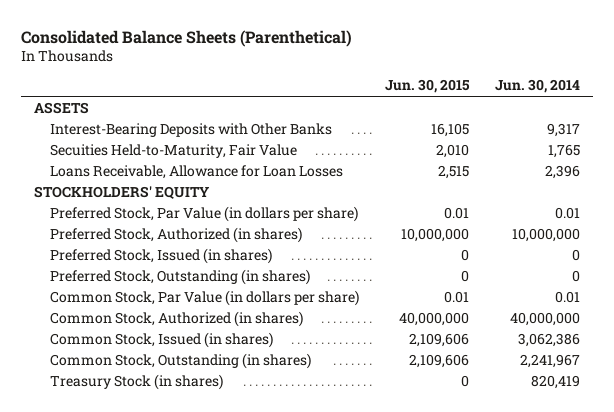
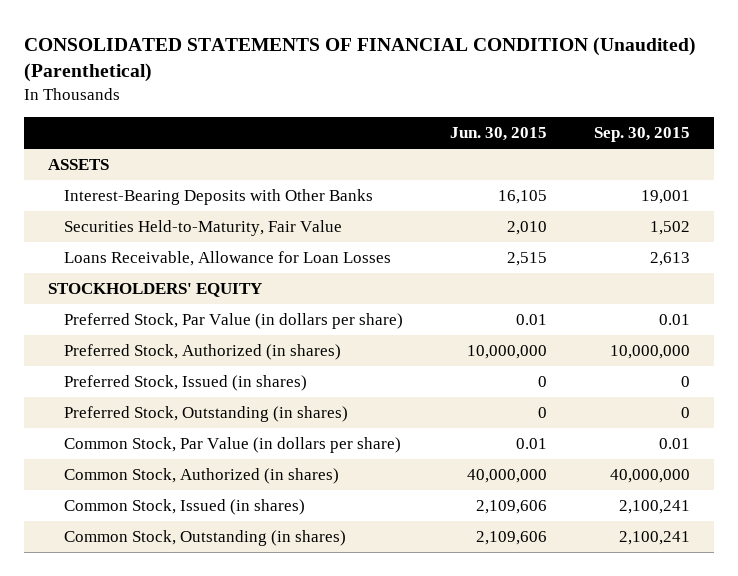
- Consolidated Balance Sheets (Parenthetical)
+ CONSOLIDATED STATEMENTS OF FINANCIAL CONDITION (Unaudited) (Parenthetical)
- | Jun. 30, 2015 | Jun. 30, 2014
+ | Jun. 30, 2015 | Sep. 30, 2015
- Secuities Held-to-Maturity, Fair Value | 2,010 | 1,765
+ Securities Held-to-Maturity, Fair Value | 2,010 | 1,502
- Treasury Stock (in shares) | 0 | 820,419

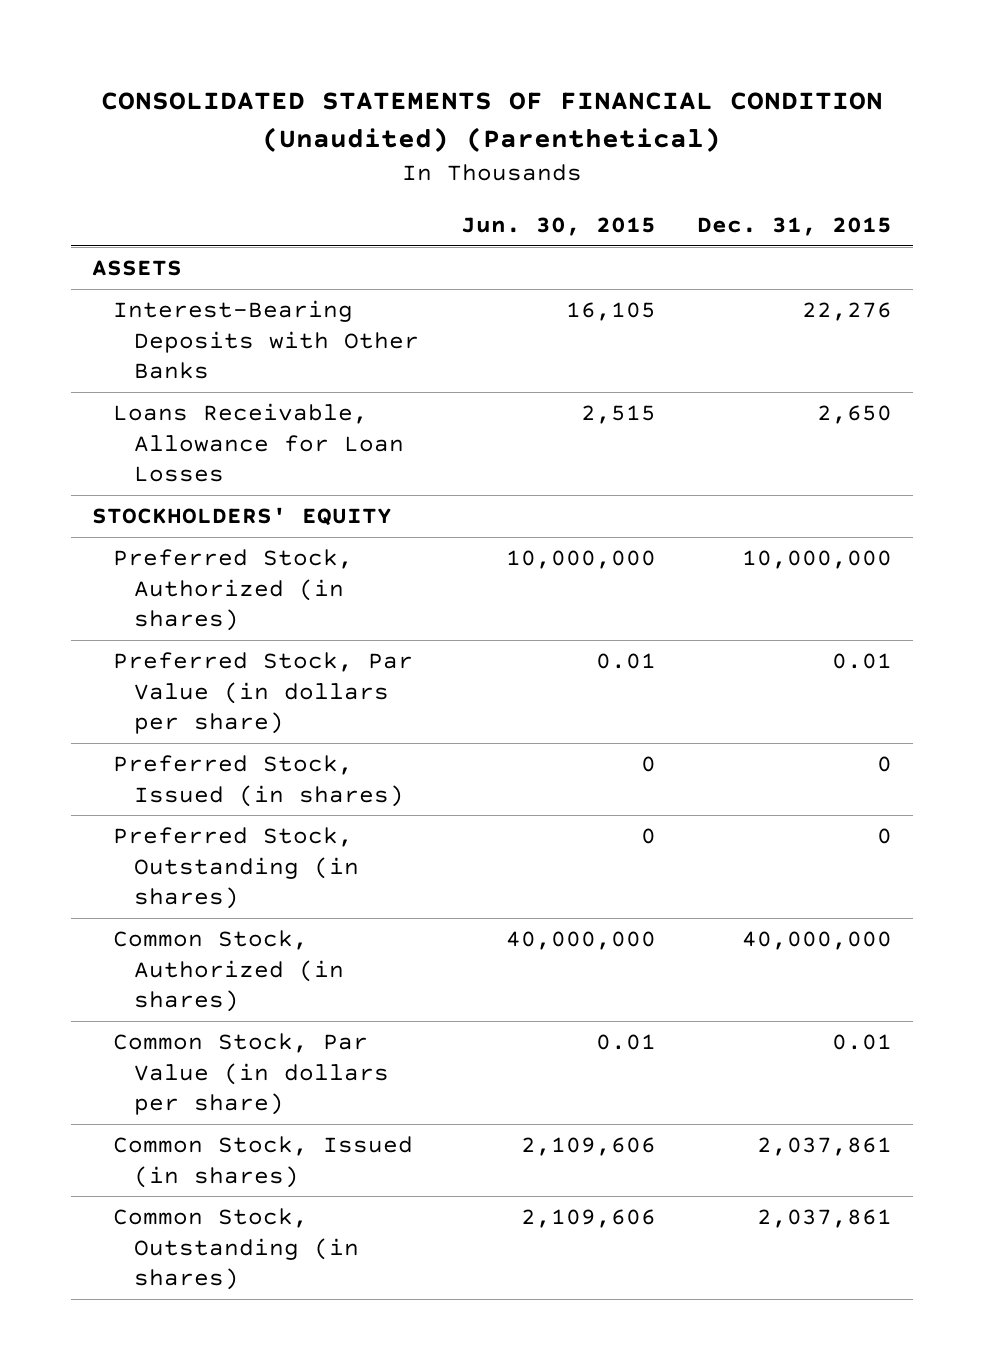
- | Jun. 30, 2015 | Sep. 30, 2015
+ | Jun. 30, 2015 | Dec. 31, 2015
- Securities Held-to-Maturity, Fair Value | 2,010 | 1,502
moved down: Preferred Stock, Par Value (in dollars per share) | 0.01 | 0.01
moved down: Common Stock, Par Value (in dollars per share) | 0.01 | 0.01

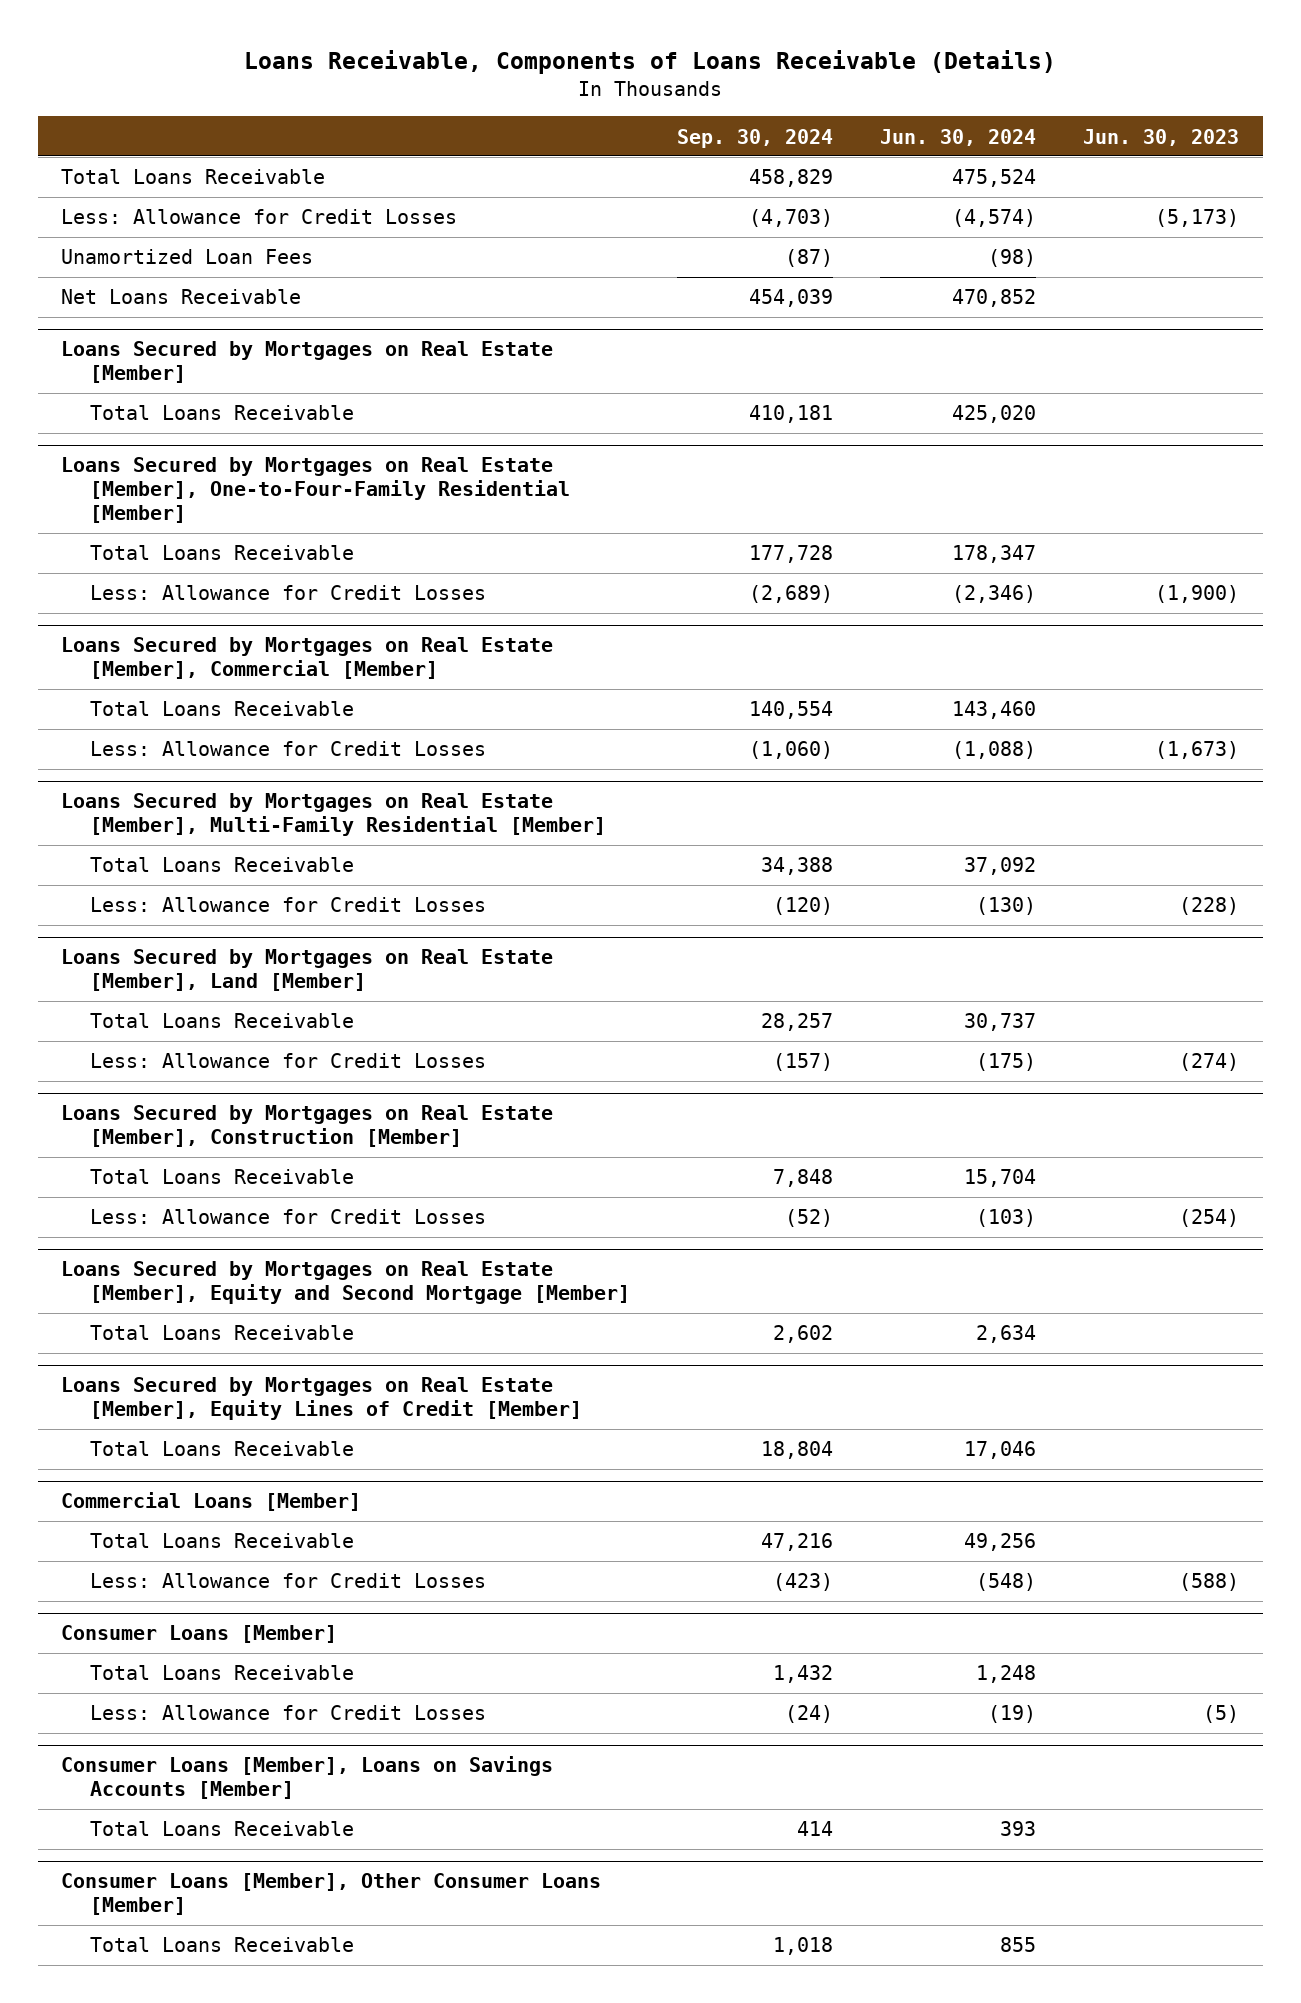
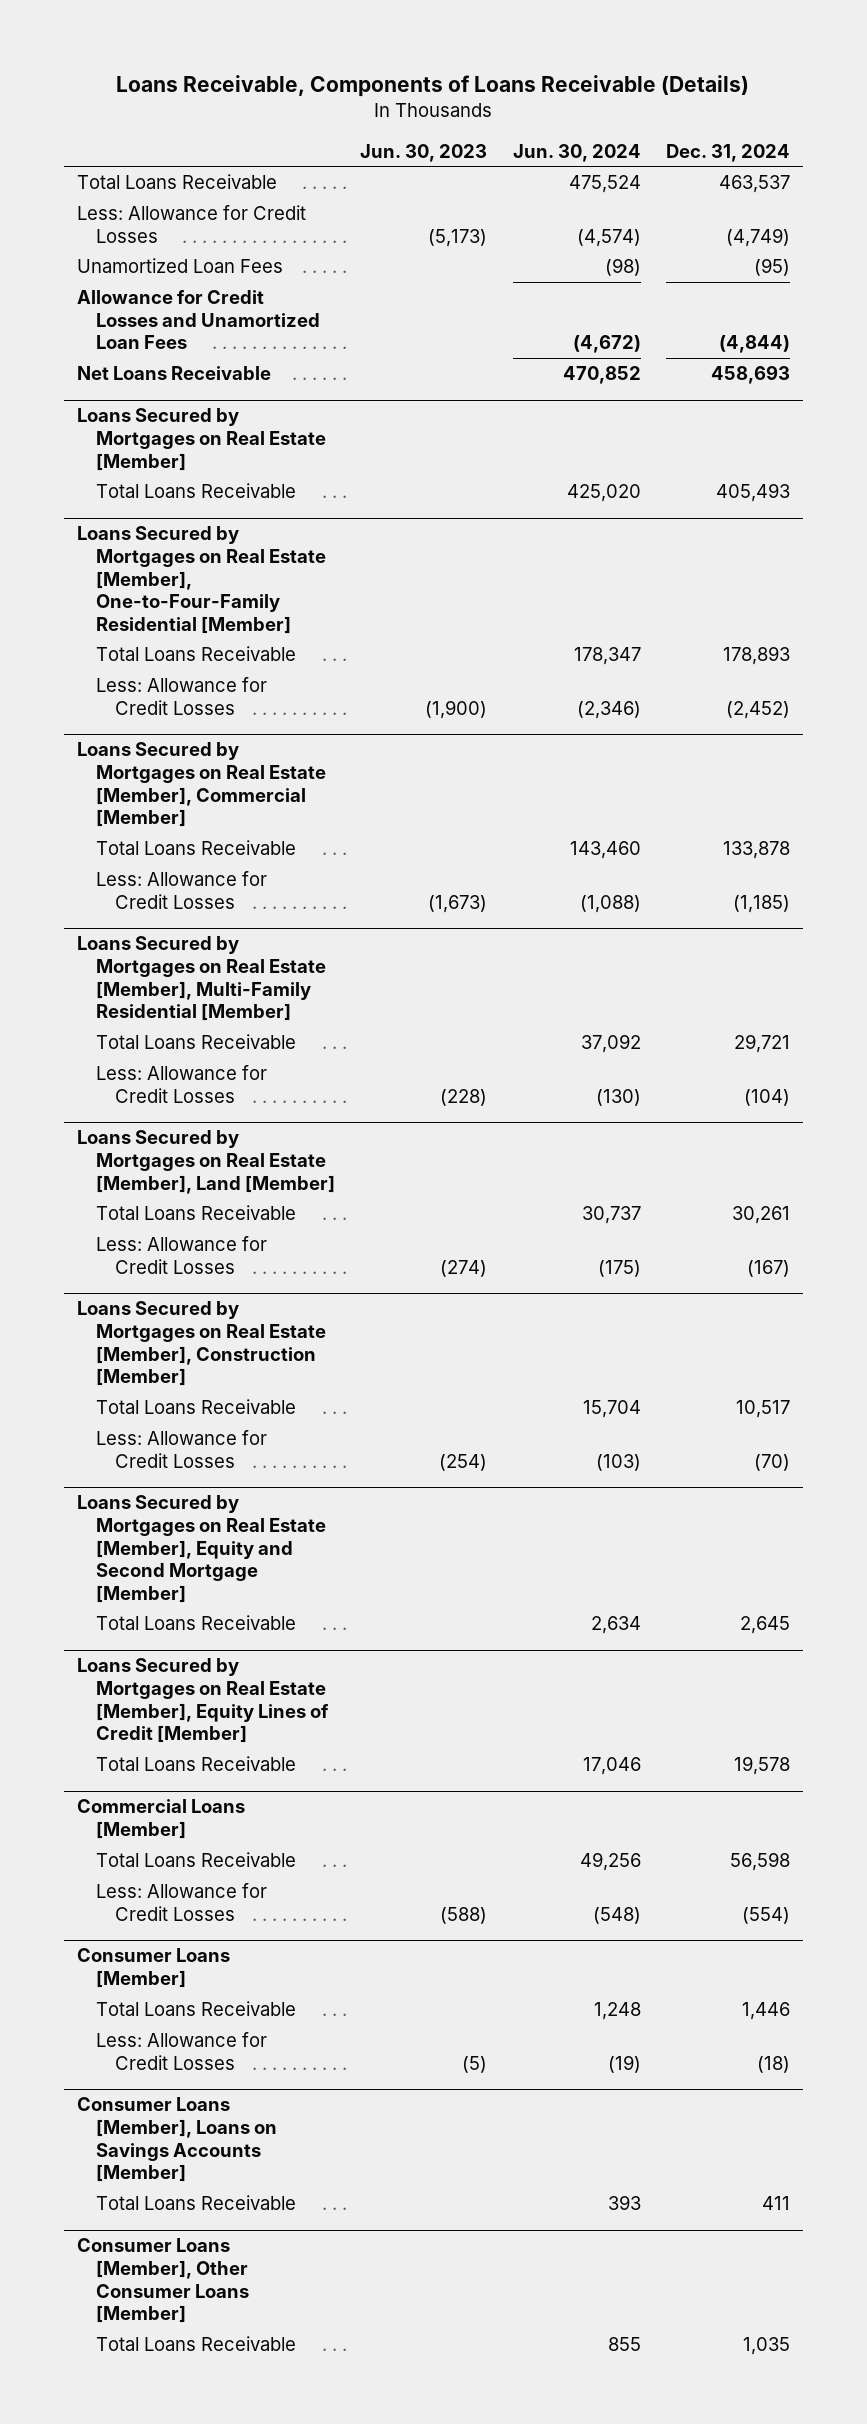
- | Sep. 30, 2024 | Jun. 30, 2024 | Jun. 30, 2023
+ | Jun. 30, 2023 | Jun. 30, 2024 | Dec. 31, 2024
+ Allowance for Credit Losses and Unamortized Loan Fees | | (4,672) | (4,844)

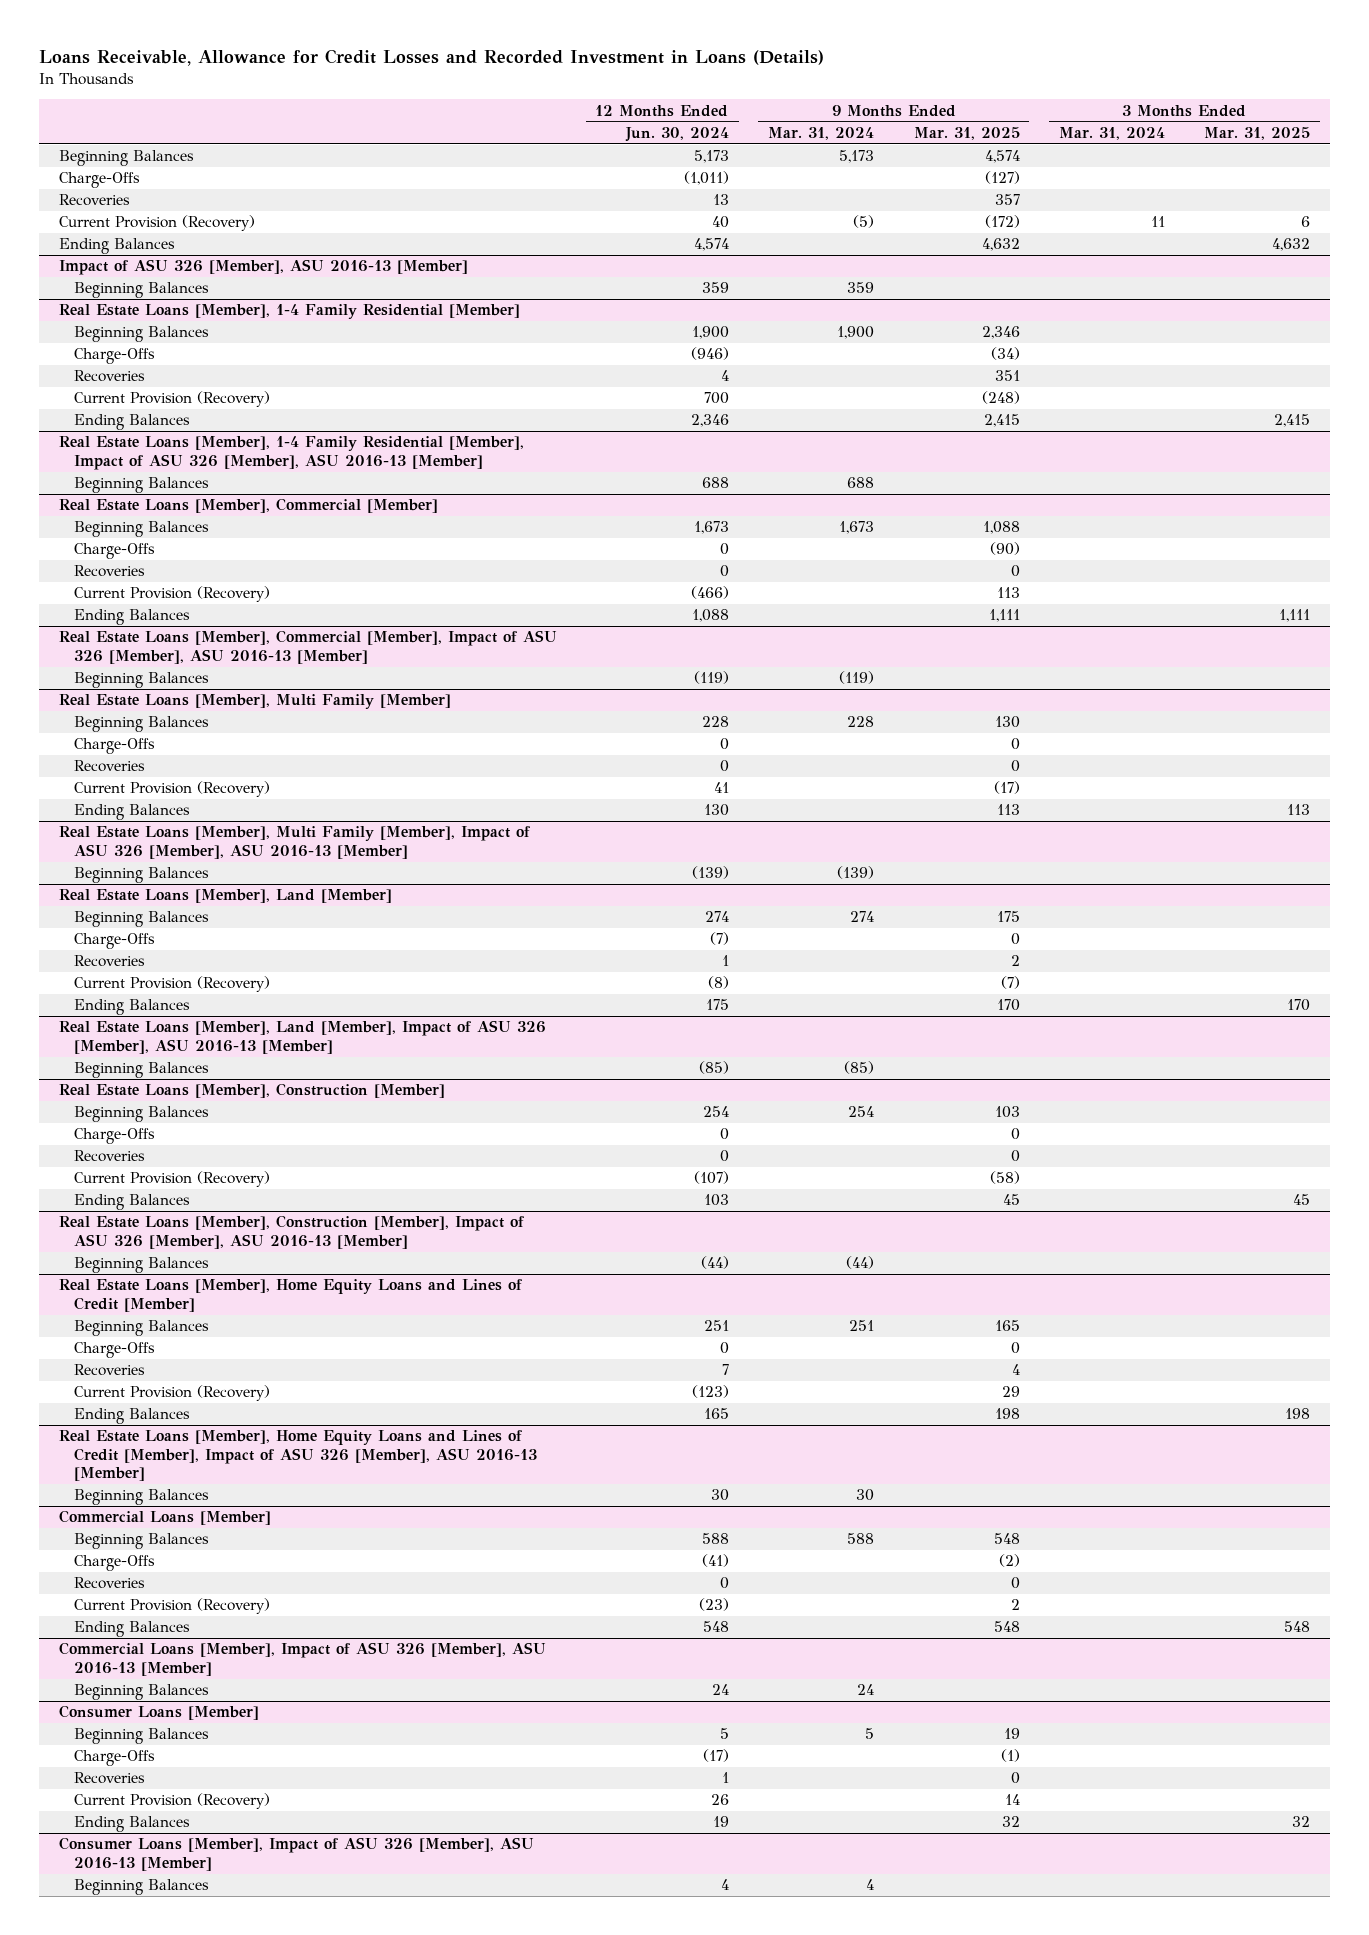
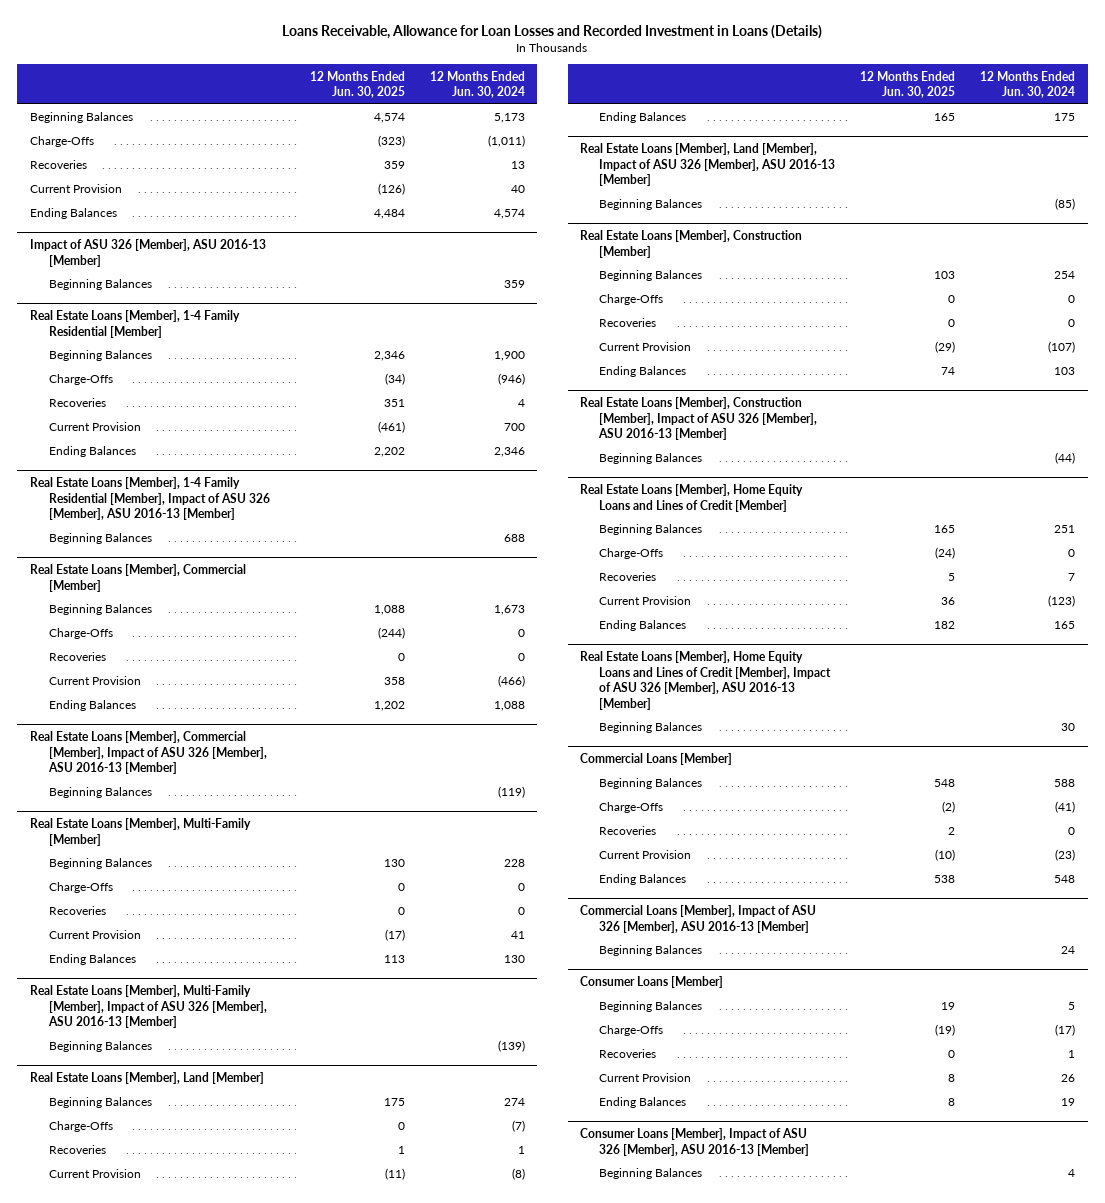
- Loans Receivable, Allowance for Credit Losses and Recorded Investment in Loans (Details)
+ Loans Receivable, Allowance for Loan Losses and Recorded Investment in Loans (Details)
- | 12 Months Ended Jun. 30, 2024 | 9 Months Ended Mar. 31, 2024 | 9 Months Ended Mar. 31, 2025 | 3 Months Ended Mar. 31, 2024 | 3 Months Ended Mar. 31, 2025
+ | 12 Months Ended Jun. 30, 2025 | 12 Months Ended Jun. 30, 2024
- Current Provision (Recovery) | 40 | (5) | (172) | 11 | 6
+ Current Provision | (126) | 40
@ Real Estate Loans [Member], 1-4 Family Residential [Member]
- Current Provision (Recovery) | 700 | | (248) | |
+ Current Provision | (461) | 700
@ Real Estate Loans [Member], Commercial [Member]
- Current Provision (Recovery) | (466) | | 113 | |
+ Current Provision | 358 | (466)
- Real Estate Loans [Member], Multi Family [Member]
+ Real Estate Loans [Member], Multi-Family [Member]
- Current Provision (Recovery) | 41 | | (17) | |
+ Current Provision | (17) | 41
- Real Estate Loans [Member], Multi Family [Member], Impact of ASU 326 [Member], ASU 2016-13 [Member]
+ Real Estate Loans [Member], Multi-Family [Member], Impact of ASU 326 [Member], ASU 2016-13 [Member]
@ Real Estate Loans [Member], Land [Member]
- Current Provision (Recovery) | (8) | | (7) | |
+ Current Provision | (11) | (8)
@ Real Estate Loans [Member], Construction [Member]
- Current Provision (Recovery) | (107) | | (58) | |
+ Current Provision | (29) | (107)
@ Real Estate Loans [Member], Home Equity Loans and Lines of Credit [Member]
- Current Provision (Recovery) | (123) | | 29 | |
+ Current Provision | 36 | (123)
@ Commercial Loans [Member]
- Current Provision (Recovery) | (23) | | 2 | |
+ Current Provision | (10) | (23)
@ Consumer Loans [Member]
- Current Provision (Recovery) | 26 | | 14 | |
+ Current Provision | 8 | 26

